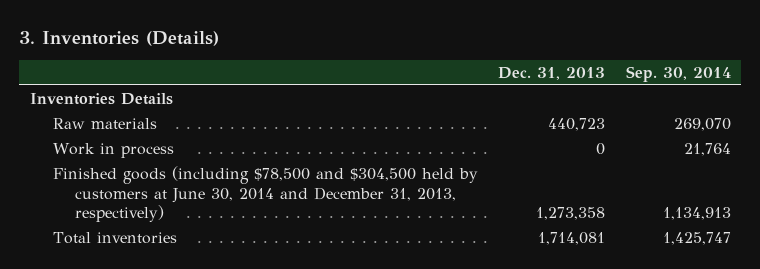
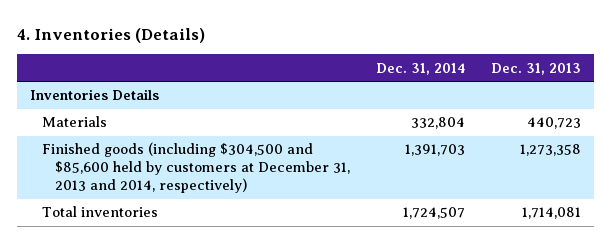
- 3. Inventories (Details)
+ 4. Inventories (Details)
- | Dec. 31, 2013 | Sep. 30, 2014
+ | Dec. 31, 2014 | Dec. 31, 2013
- Raw materials | 440,723 | 269,070
- Work in process | 0 | 21,764
- Finished goods (including $78,500 and $304,500 held by customers at June 30, 2014 and December 31, 2013, respectively) | 1,273,358 | 1,134,913
+ Materials | 332,804 | 440,723
+ Finished goods (including $304,500 and $85,600 held by customers at December 31, 2013 and 2014, respectively) | 1,391,703 | 1,273,358

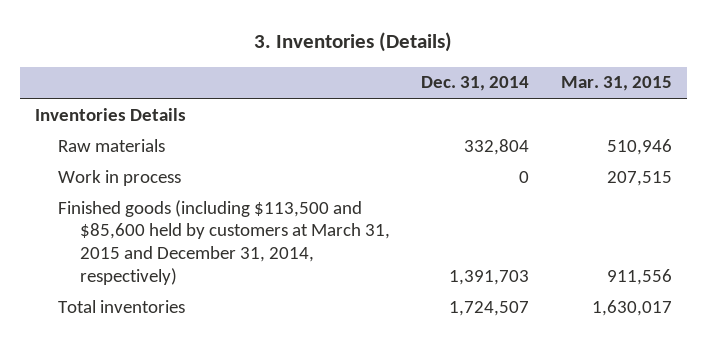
- 4. Inventories (Details)
+ 3. Inventories (Details)
- | Dec. 31, 2014 | Dec. 31, 2013
+ | Dec. 31, 2014 | Mar. 31, 2015
- Materials | 332,804 | 440,723
- Finished goods (including $304,500 and $85,600 held by customers at December 31, 2013 and 2014, respectively) | 1,391,703 | 1,273,358
+ Raw materials | 332,804 | 510,946
+ Work in process | 0 | 207,515
+ Finished goods (including $113,500 and $85,600 held by customers at March 31, 2015 and December 31, 2014, respectively) | 1,391,703 | 911,556

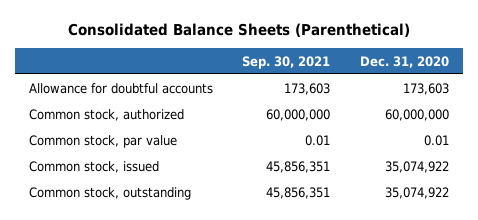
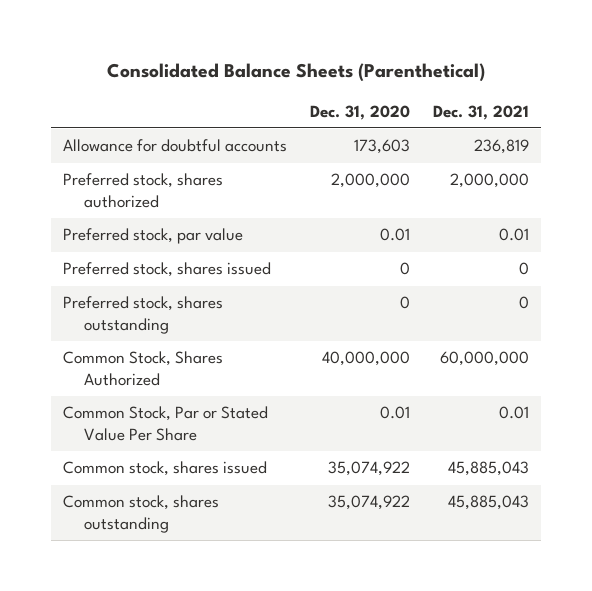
- | Sep. 30, 2021 | Dec. 31, 2020
+ | Dec. 31, 2020 | Dec. 31, 2021
- Common stock, authorized | 60,000,000 | 60,000,000
- Common stock, par value | 0.01 | 0.01
- Common stock, issued | 45,856,351 | 35,074,922
- Common stock, outstanding | 45,856,351 | 35,074,922
+ Preferred stock, shares authorized | 2,000,000 | 2,000,000
+ Preferred stock, par value | 0.01 | 0.01
+ Preferred stock, shares issued | 0 | 0
+ Preferred stock, shares outstanding | 0 | 0
+ Common Stock, Shares Authorized | 40,000,000 | 60,000,000
+ Common Stock, Par or Stated Value Per Share | 0.01 | 0.01
+ Common stock, shares issued | 35,074,922 | 45,885,043
+ Common stock, shares outstanding | 35,074,922 | 45,885,043

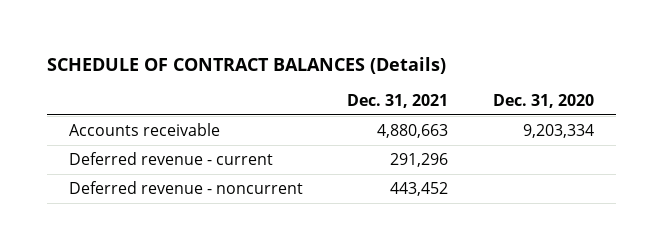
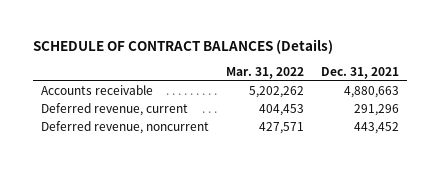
- | Dec. 31, 2021 | Dec. 31, 2020
+ | Mar. 31, 2022 | Dec. 31, 2021
- Deferred revenue - current | 291,296 |
- Deferred revenue - noncurrent | 443,452 |
+ Deferred revenue, current | 404,453 | 291,296
+ Deferred revenue, noncurrent | 427,571 | 443,452

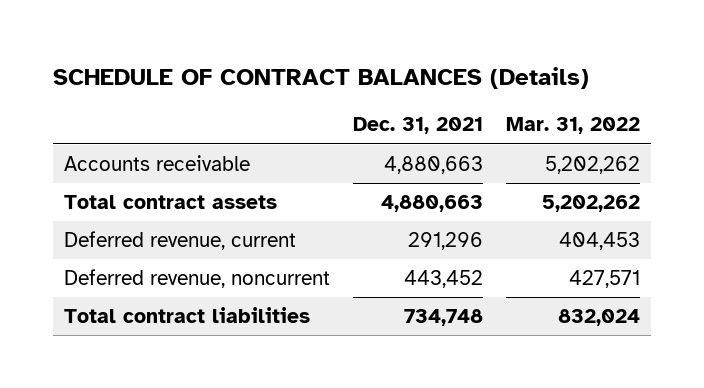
- | Mar. 31, 2022 | Dec. 31, 2021
+ | Dec. 31, 2021 | Mar. 31, 2022
+ Total contract assets | 4,880,663 | 5,202,262
+ Total contract liabilities | 734,748 | 832,024

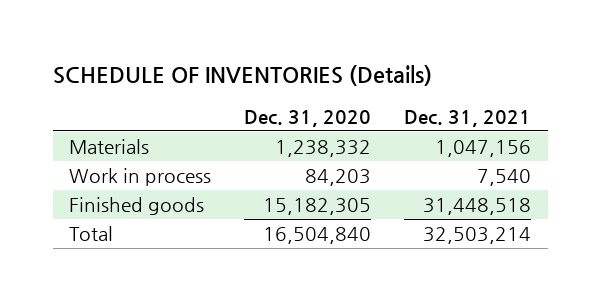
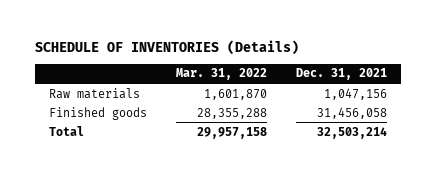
- | Dec. 31, 2020 | Dec. 31, 2021
+ | Mar. 31, 2022 | Dec. 31, 2021
- Materials | 1,238,332 | 1,047,156
- Work in process | 84,203 | 7,540
- Finished goods | 15,182,305 | 31,448,518
+ Raw materials | 1,601,870 | 1,047,156
+ Finished goods | 28,355,288 | 31,456,058

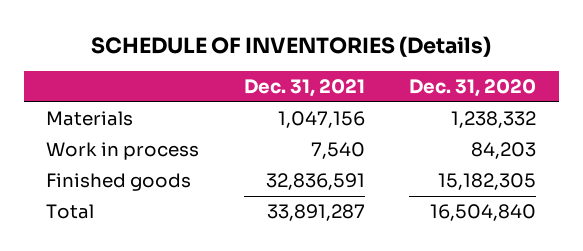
- | Mar. 31, 2022 | Dec. 31, 2021
+ | Dec. 31, 2021 | Dec. 31, 2020
- Raw materials | 1,601,870 | 1,047,156
- Finished goods | 28,355,288 | 31,456,058
- Total | 29,957,158 | 32,503,214
+ Materials | 1,047,156 | 1,238,332
+ Work in process | 7,540 | 84,203
+ Finished goods | 32,836,591 | 15,182,305
+ Total | 33,891,287 | 16,504,840

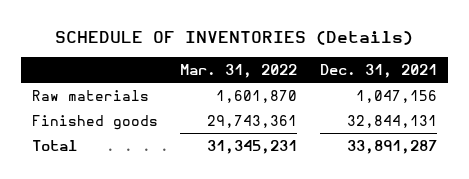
- | Dec. 31, 2021 | Dec. 31, 2020
+ | Mar. 31, 2022 | Dec. 31, 2021
- Materials | 1,047,156 | 1,238,332
- Work in process | 7,540 | 84,203
- Finished goods | 32,836,591 | 15,182,305
+ Raw materials | 1,601,870 | 1,047,156
+ Finished goods | 29,743,361 | 32,844,131

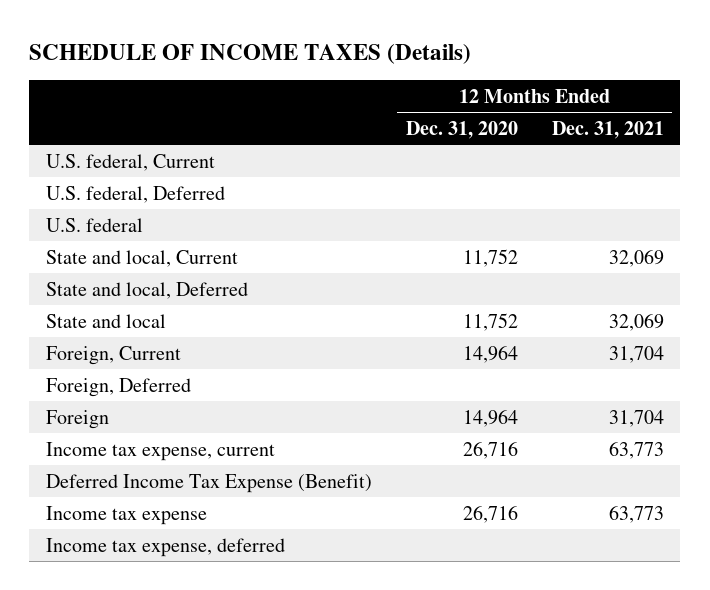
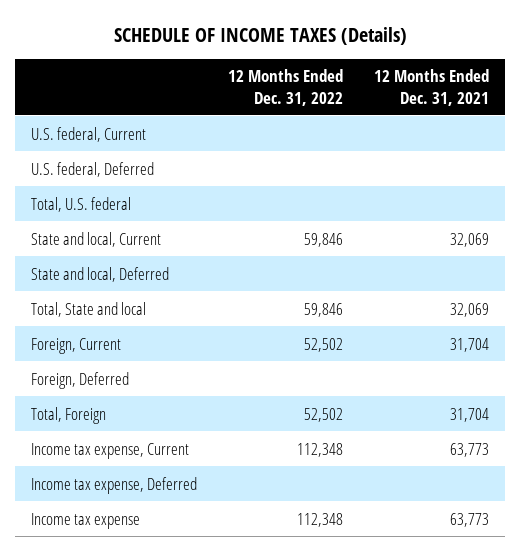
- | 12 Months Ended Dec. 31, 2020 | 12 Months Ended Dec. 31, 2021
+ | 12 Months Ended Dec. 31, 2022 | 12 Months Ended Dec. 31, 2021
- U.S. federal
+ Total, U.S. federal
- State and local | 11,752 | 32,069
+ Total, State and local | 59,846 | 32,069
- Foreign | 14,964 | 31,704
- Income tax expense, current | 26,716 | 63,773
- Deferred Income Tax Expense (Benefit)
+ Total, Foreign | 52,502 | 31,704
+ Income tax expense, Current | 112,348 | 63,773
+ Income tax expense, Deferred
- Income tax expense, deferred

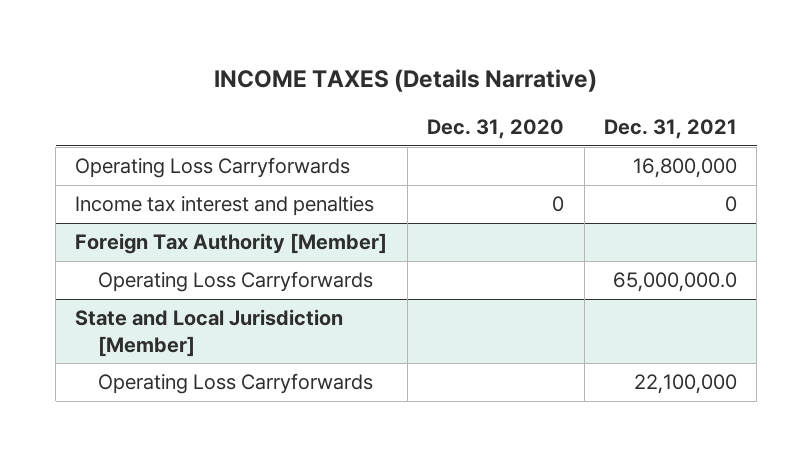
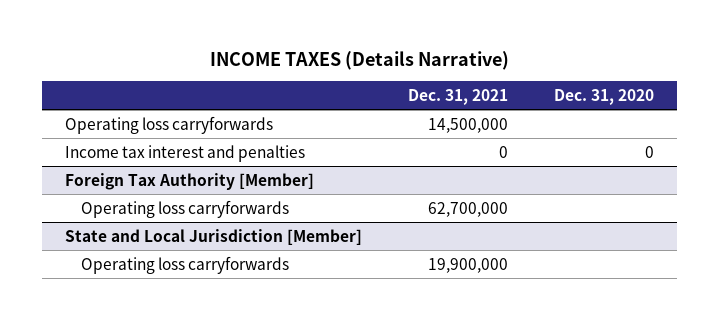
- | Dec. 31, 2020 | Dec. 31, 2021
+ | Dec. 31, 2021 | Dec. 31, 2020
- Operating Loss Carryforwards | | 16,800,000
+ Operating loss carryforwards | 14,500,000 |
@ Foreign Tax Authority [Member]
- Operating Loss Carryforwards | | 65,000,000.0
+ Operating loss carryforwards | 62,700,000 |
@ State and Local Jurisdiction [Member]
- Operating Loss Carryforwards | | 22,100,000
+ Operating loss carryforwards | 19,900,000 |

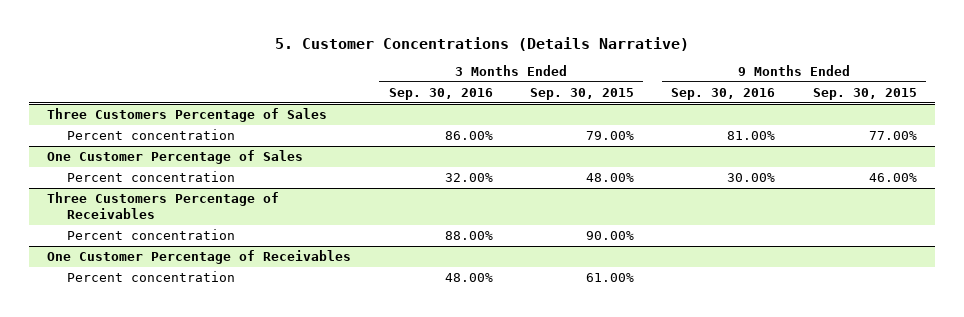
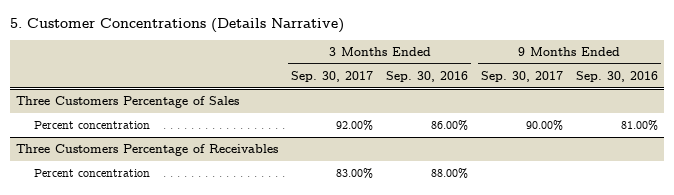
- | 3 Months Ended Sep. 30, 2016 | 3 Months Ended Sep. 30, 2015 | 9 Months Ended Sep. 30, 2016 | 9 Months Ended Sep. 30, 2015
+ | 3 Months Ended Sep. 30, 2017 | 3 Months Ended Sep. 30, 2016 | 9 Months Ended Sep. 30, 2017 | 9 Months Ended Sep. 30, 2016
- One Customer Percentage of Sales
- Percent concentration | 32.00% | 48.00% | 30.00% | 46.00%
- One Customer Percentage of Receivables
- Percent concentration | 48.00% | 61.00% | |

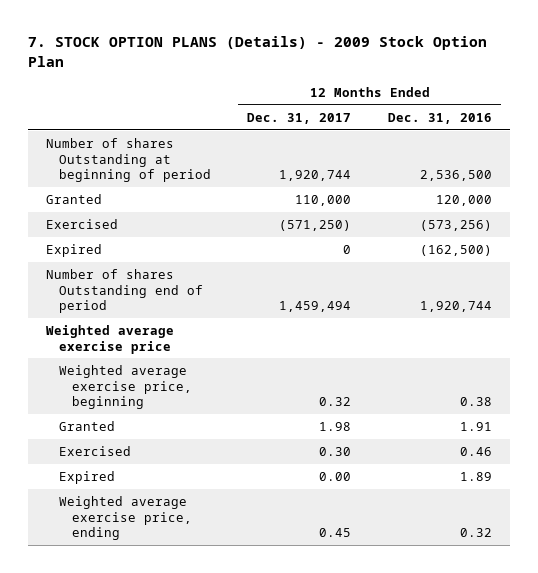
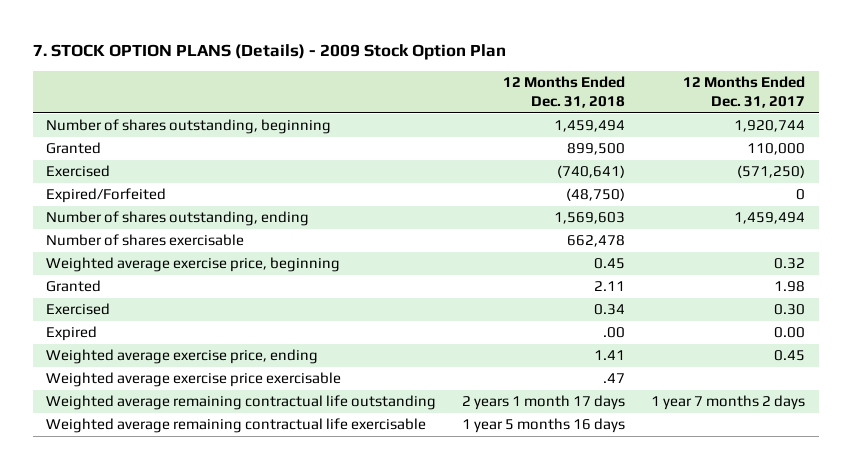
- | 12 Months Ended Dec. 31, 2017 | 12 Months Ended Dec. 31, 2016
+ | 12 Months Ended Dec. 31, 2018 | 12 Months Ended Dec. 31, 2017
- Number of shares Outstanding at beginning of period | 1,920,744 | 2,536,500
+ Number of shares outstanding, beginning | 1,459,494 | 1,920,744
- Expired | 0 | (162,500)
- Number of shares Outstanding end of period | 1,459,494 | 1,920,744
- Weighted average exercise price
+ Expired/Forfeited | (48,750) | 0
+ Number of shares outstanding, ending | 1,569,603 | 1,459,494
+ Number of shares exercisable | 662,478 |
+ Weighted average exercise price exercisable | .47 |
+ Weighted average remaining contractual life outstanding | 2 years 1 month 17 days | 1 year 7 months 2 days
+ Weighted average remaining contractual life exercisable | 1 year 5 months 16 days |

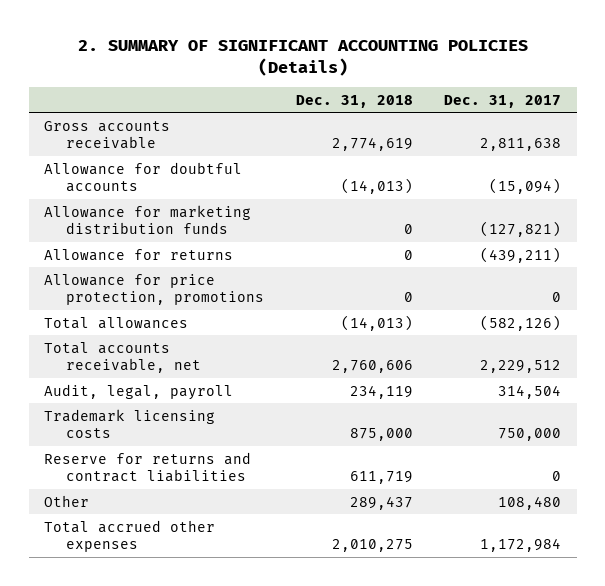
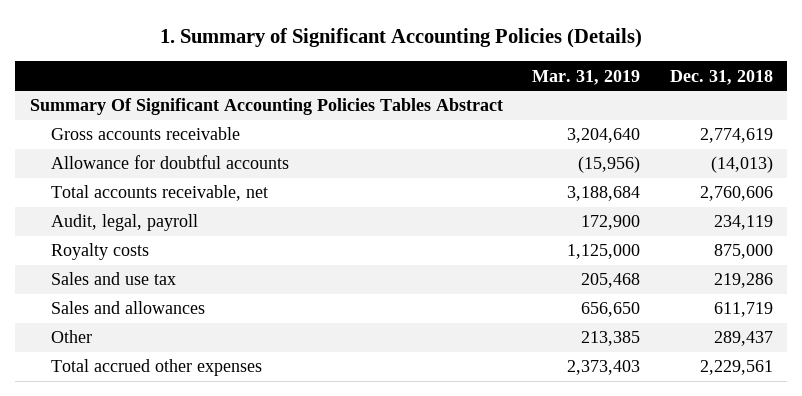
- 2. SUMMARY OF SIGNIFICANT ACCOUNTING POLICIES (Details)
+ 1. Summary of Significant Accounting Policies (Details)
- | Dec. 31, 2018 | Dec. 31, 2017
+ | Mar. 31, 2019 | Dec. 31, 2018
+ Summary Of Significant Accounting Policies Tables Abstract
- Allowance for marketing distribution funds | 0 | (127,821)
- Allowance for returns | 0 | (439,211)
- Allowance for price protection, promotions | 0 | 0
- Total allowances | (14,013) | (582,126)
- Trademark licensing costs | 875,000 | 750,000
- Reserve for returns and contract liabilities | 611,719 | 0
+ Royalty costs | 1,125,000 | 875,000
+ Sales and use tax | 205,468 | 219,286
+ Sales and allowances | 656,650 | 611,719
- Total accrued other expenses | 2,010,275 | 1,172,984
+ Total accrued other expenses | 2,373,403 | 2,229,561

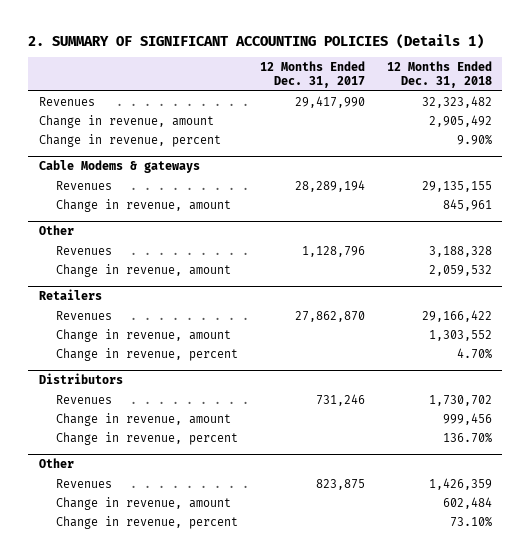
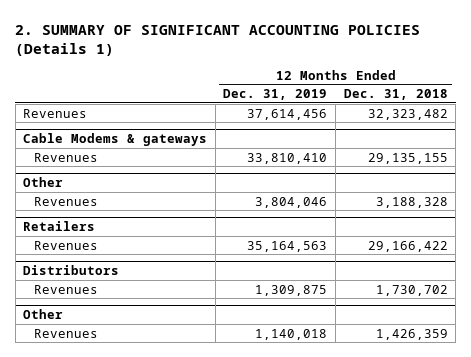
- | 12 Months Ended Dec. 31, 2017 | 12 Months Ended Dec. 31, 2018
+ | 12 Months Ended Dec. 31, 2019 | 12 Months Ended Dec. 31, 2018
- Change in revenue, amount | | 2,905,492
- Change in revenue, percent | | 9.90%
@ Cable Modems & gateways
- Change in revenue, amount | | 845,961
@ Other
- Change in revenue, amount | | 2,059,532
@ Retailers
- Change in revenue, amount | | 1,303,552
- Change in revenue, percent | | 4.70%
@ Distributors
- Change in revenue, amount | | 999,456
- Change in revenue, percent | | 136.70%
@ Other
- Change in revenue, amount | | 602,484
- Change in revenue, percent | | 73.10%

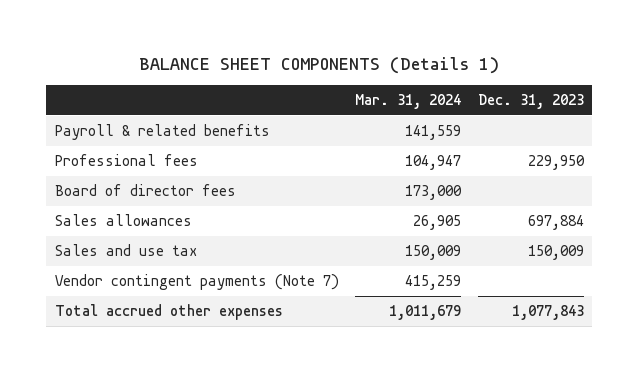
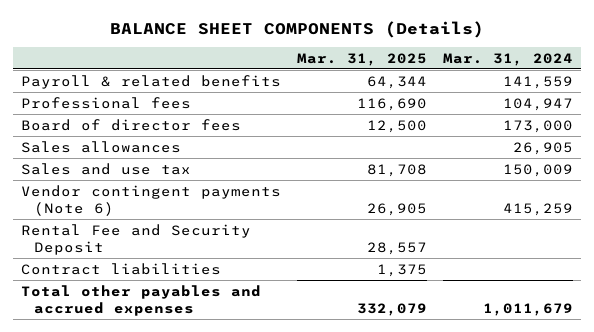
- BALANCE SHEET COMPONENTS (Details 1)
+ BALANCE SHEET COMPONENTS (Details)
- | Mar. 31, 2024 | Dec. 31, 2023
+ | Mar. 31, 2025 | Mar. 31, 2024
- Vendor contingent payments (Note 7) | 415,259 |
- Total accrued other expenses | 1,011,679 | 1,077,843
+ Vendor contingent payments (Note 6) | 26,905 | 415,259
+ Rental Fee and Security Deposit | 28,557 |
+ Contract liabilities | 1,375 |
+ Total other payables and accrued expenses | 332,079 | 1,011,679

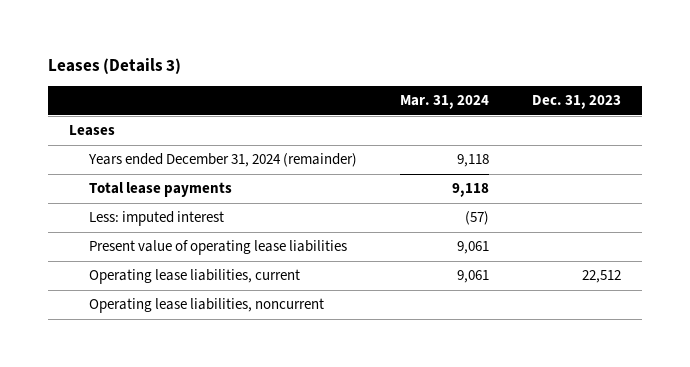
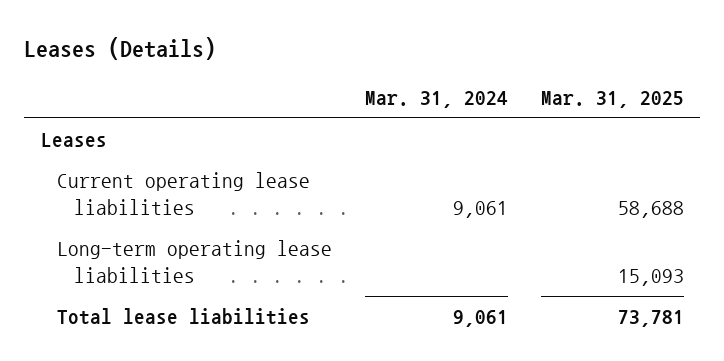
- Leases (Details 3)
+ Leases (Details)
- | Mar. 31, 2024 | Dec. 31, 2023
+ | Mar. 31, 2024 | Mar. 31, 2025
- Years ended December 31, 2024 (remainder) | 9,118 |
- Total lease payments | 9,118 |
- Less: imputed interest | (57) |
- Present value of operating lease liabilities | 9,061 |
- Operating lease liabilities, current | 9,061 | 22,512
- Operating lease liabilities, noncurrent
+ Current operating lease liabilities | 9,061 | 58,688
+ Long-term operating lease liabilities | | 15,093
+ Total lease liabilities | 9,061 | 73,781

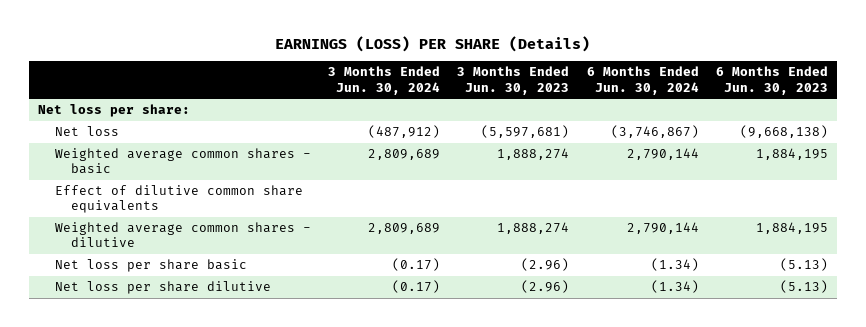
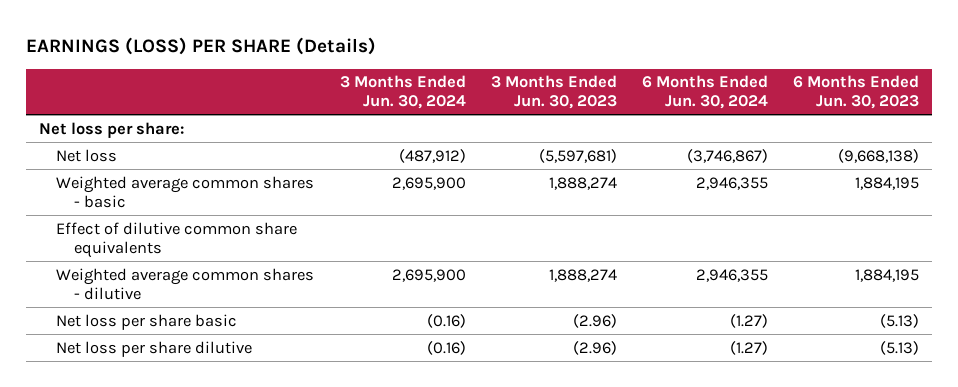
- Weighted average common shares - basic | 2,809,689 | 1,888,274 | 2,790,144 | 1,884,195
+ Weighted average common shares - basic | 2,695,900 | 1,888,274 | 2,946,355 | 1,884,195
- Weighted average common shares - dilutive | 2,809,689 | 1,888,274 | 2,790,144 | 1,884,195
- Net loss per share basic | (0.17) | (2.96) | (1.34) | (5.13)
- Net loss per share dilutive | (0.17) | (2.96) | (1.34) | (5.13)
+ Weighted average common shares - dilutive | 2,695,900 | 1,888,274 | 2,946,355 | 1,884,195
+ Net loss per share basic | (0.16) | (2.96) | (1.27) | (5.13)
+ Net loss per share dilutive | (0.16) | (2.96) | (1.27) | (5.13)

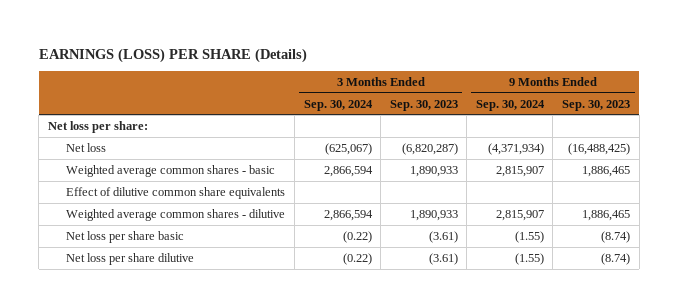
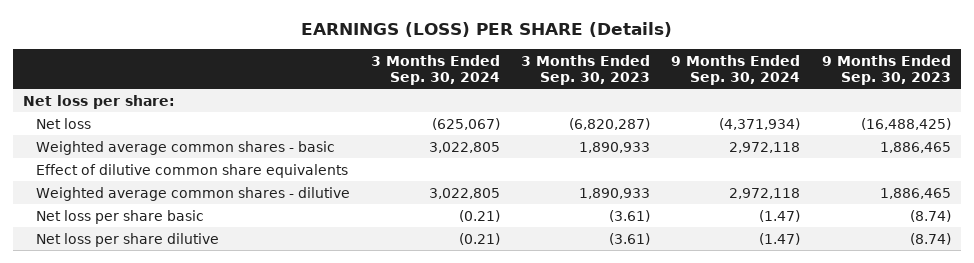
- Weighted average common shares - basic | 2,866,594 | 1,890,933 | 2,815,907 | 1,886,465
+ Weighted average common shares - basic | 3,022,805 | 1,890,933 | 2,972,118 | 1,886,465
- Weighted average common shares - dilutive | 2,866,594 | 1,890,933 | 2,815,907 | 1,886,465
- Net loss per share basic | (0.22) | (3.61) | (1.55) | (8.74)
- Net loss per share dilutive | (0.22) | (3.61) | (1.55) | (8.74)
+ Weighted average common shares - dilutive | 3,022,805 | 1,890,933 | 2,972,118 | 1,886,465
+ Net loss per share basic | (0.21) | (3.61) | (1.47) | (8.74)
+ Net loss per share dilutive | (0.21) | (3.61) | (1.47) | (8.74)

